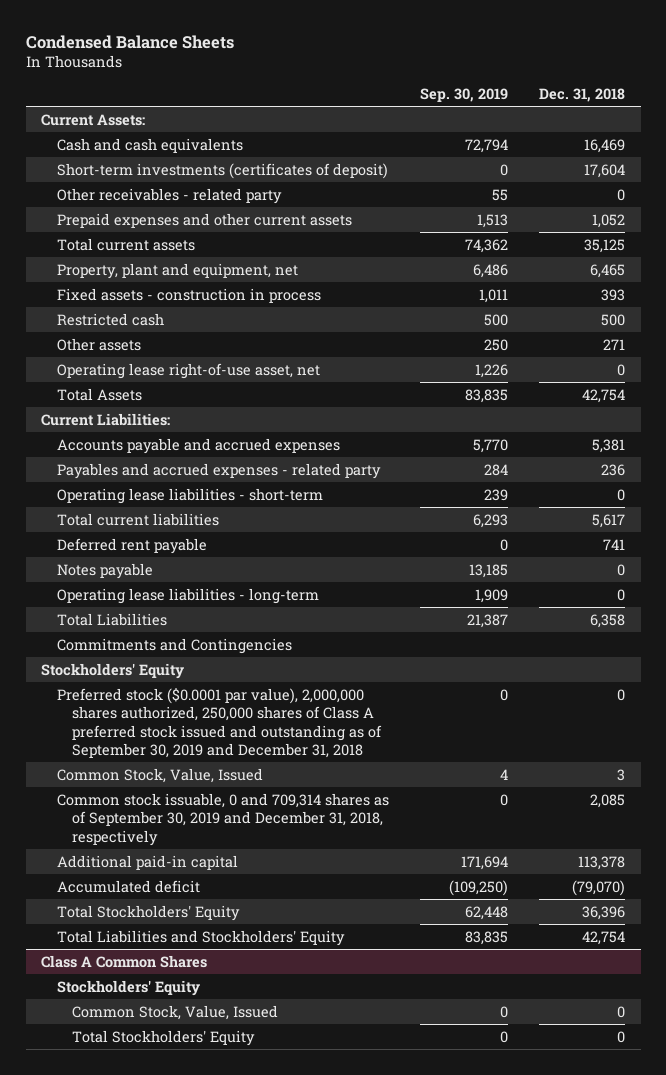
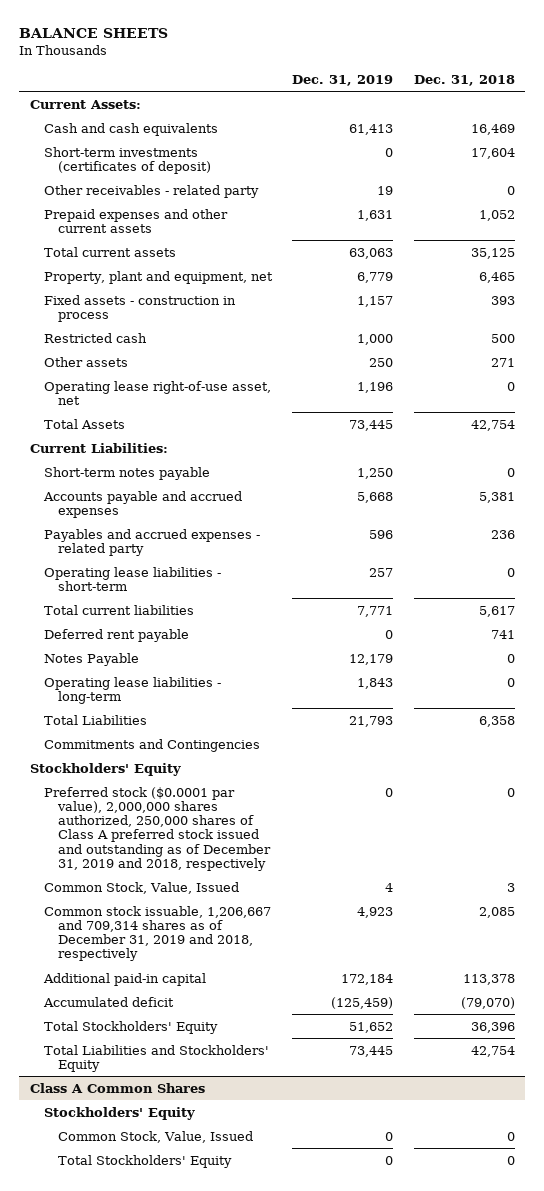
- Condensed Balance Sheets
+ BALANCE SHEETS
- | Sep. 30, 2019 | Dec. 31, 2018
+ | Dec. 31, 2019 | Dec. 31, 2018
+ Short-term notes payable | 1,250 | 0
- Notes payable | 13,185 | 0
+ Notes Payable | 12,179 | 0
- Preferred stock ($0.0001 par value), 2,000,000 shares authorized, 250,000 shares of Class A preferred stock issued and outstanding as of September 30, 2019 and December 31, 2018 | 0 | 0
+ Preferred stock ($0.0001 par value), 2,000,000 shares authorized, 250,000 shares of Class A preferred stock issued and outstanding as of December 31, 2019 and 2018, respectively | 0 | 0
- Common stock issuable, 0 and 709,314 shares as of September 30, 2019 and December 31, 2018, respectively | 0 | 2,085
+ Common stock issuable, 1,206,667 and 709,314 shares as of December 31, 2019 and 2018, respectively | 4,923 | 2,085

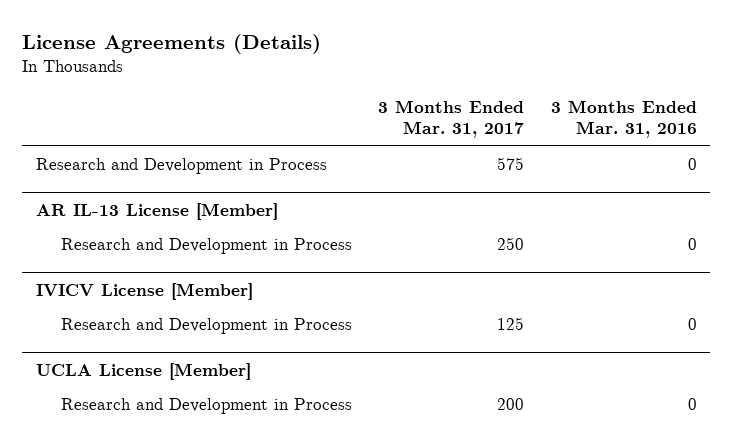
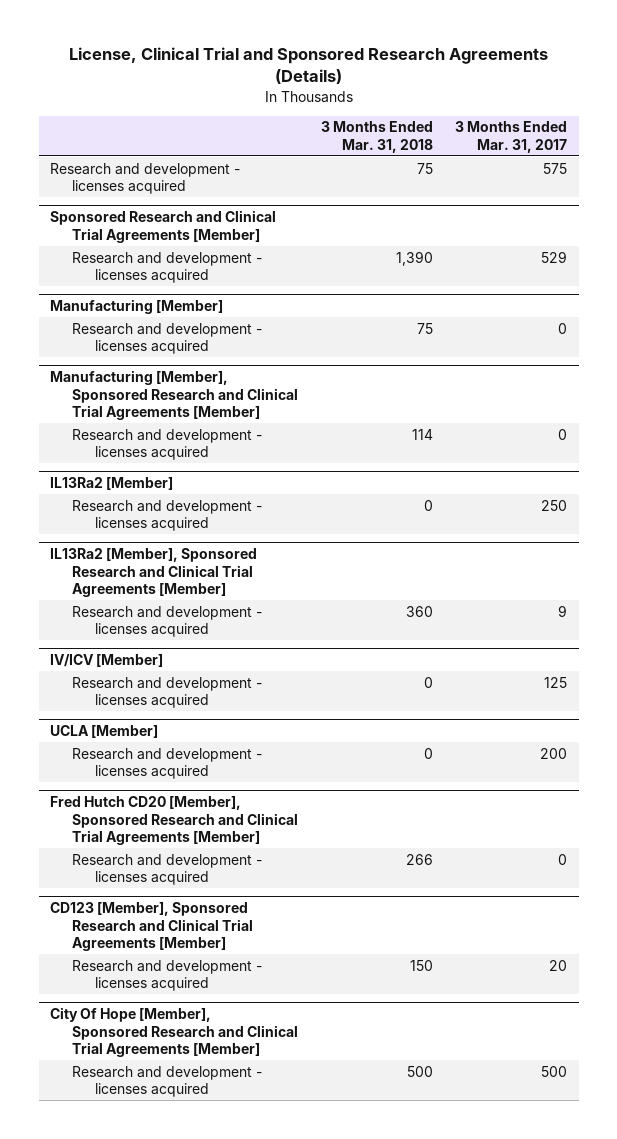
- License Agreements (Details)
+ License, Clinical Trial and Sponsored Research Agreements (Details)
- | 3 Months Ended Mar. 31, 2017 | 3 Months Ended Mar. 31, 2016
+ | 3 Months Ended Mar. 31, 2018 | 3 Months Ended Mar. 31, 2017
- Research and Development in Process | 575 | 0
- AR IL-13 License [Member]
- Research and Development in Process | 250 | 0
- IVICV License [Member]
- Research and Development in Process | 125 | 0
- UCLA License [Member]
- Research and Development in Process | 200 | 0
+ Research and development - licenses acquired | 75 | 575
+ Sponsored Research and Clinical Trial Agreements [Member]
+ Research and development - licenses acquired | 1,390 | 529
+ Manufacturing [Member]
+ Research and development - licenses acquired | 75 | 0
+ Manufacturing [Member], Sponsored Research and Clinical Trial Agreements [Member]
+ Research and development - licenses acquired | 114 | 0
+ IL13Ra2 [Member]
+ Research and development - licenses acquired | 0 | 250
+ IL13Ra2 [Member], Sponsored Research and Clinical Trial Agreements [Member]
+ Research and development - licenses acquired | 360 | 9
+ IV/ICV [Member]
+ Research and development - licenses acquired | 0 | 125
+ UCLA [Member]
+ Research and development - licenses acquired | 0 | 200
+ Fred Hutch CD20 [Member], Sponsored Research and Clinical Trial Agreements [Member]
+ Research and development - licenses acquired | 266 | 0
+ CD123 [Member], Sponsored Research and Clinical Trial Agreements [Member]
+ Research and development - licenses acquired | 150 | 20
+ City Of Hope [Member], Sponsored Research and Clinical Trial Agreements [Member]
+ Research and development - licenses acquired | 500 | 500

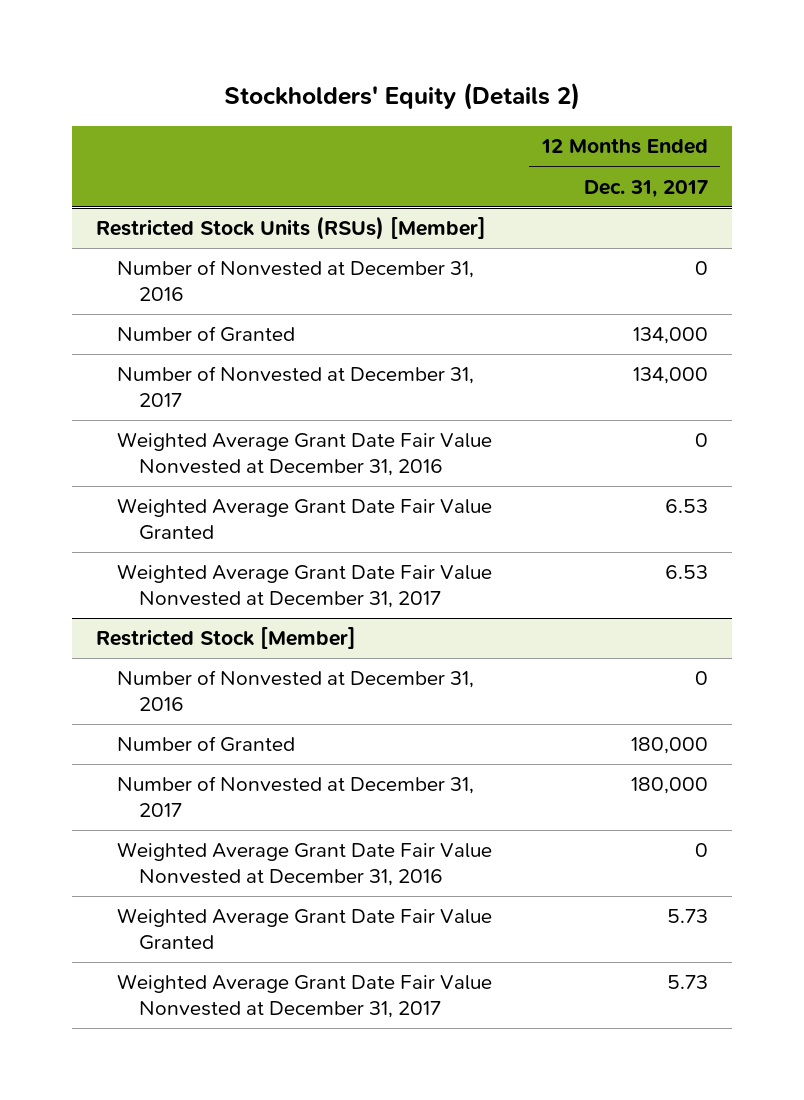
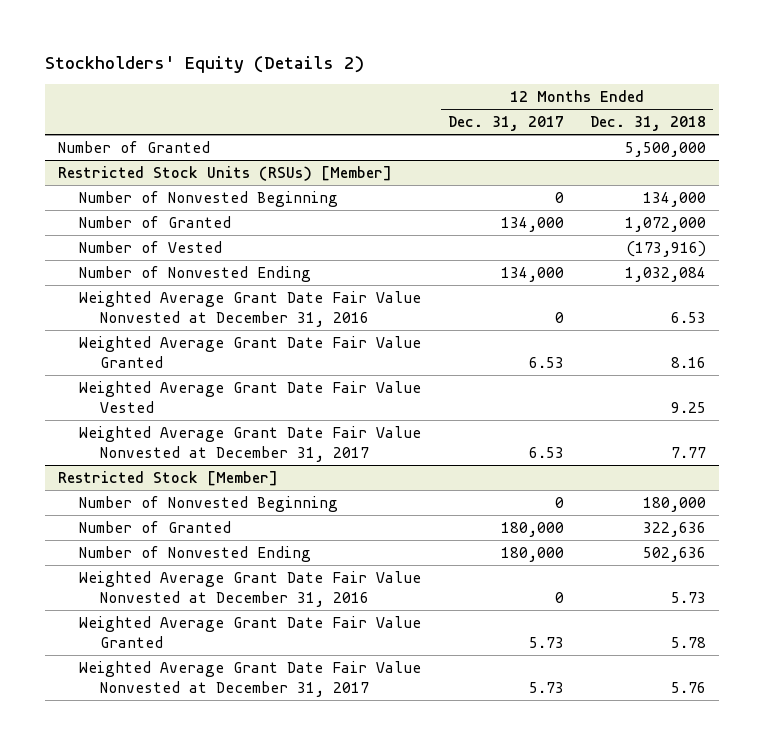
- | 12 Months Ended Dec. 31, 2017
+ | 12 Months Ended Dec. 31, 2017 | 12 Months Ended Dec. 31, 2018
+ Number of Granted | | 5,500,000
@ Restricted Stock Units (RSUs) [Member]
- Number of Nonvested at December 31, 2016 | 0
+ Number of Nonvested Beginning | 0 | 134,000
- Number of Nonvested at December 31, 2017 | 134,000
+ Number of Vested | | (173,916)
+ Number of Nonvested Ending | 134,000 | 1,032,084
+ Weighted Average Grant Date Fair Value Vested | | 9.25
@ Restricted Stock [Member]
- Number of Nonvested at December 31, 2016 | 0
+ Number of Nonvested Beginning | 0 | 180,000
- Number of Nonvested at December 31, 2017 | 180,000
+ Number of Nonvested Ending | 180,000 | 502,636

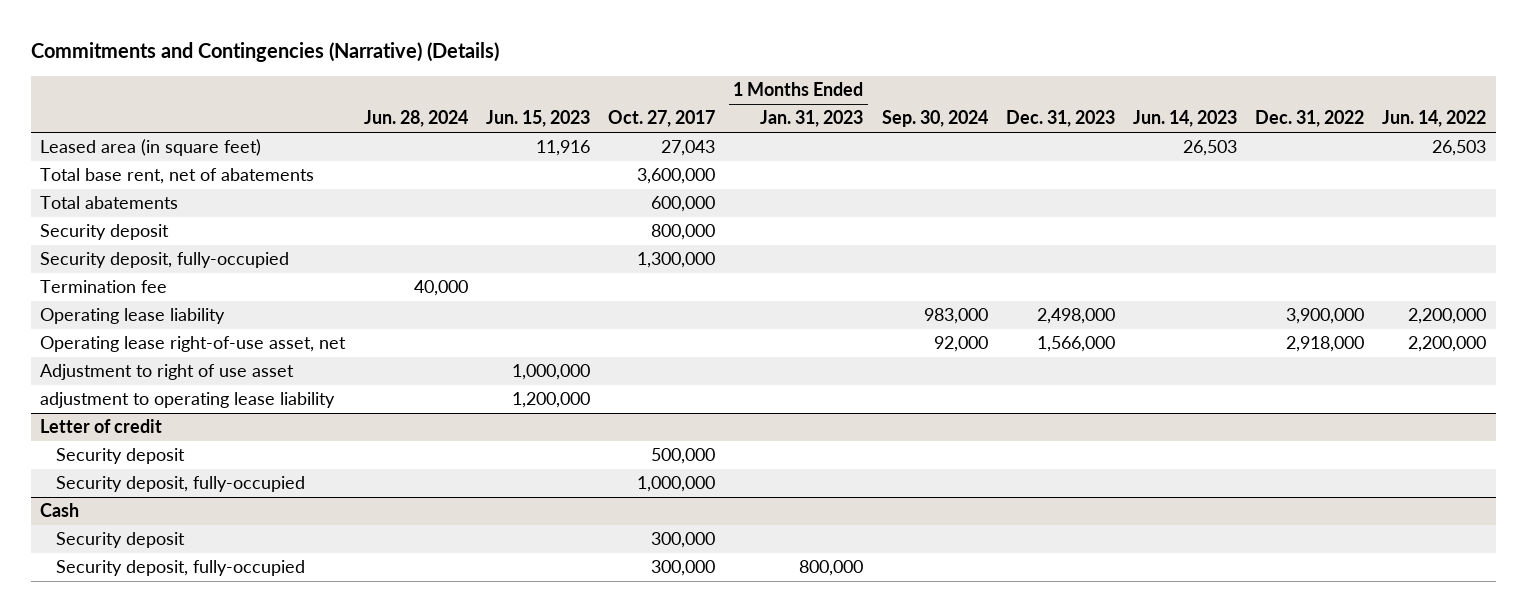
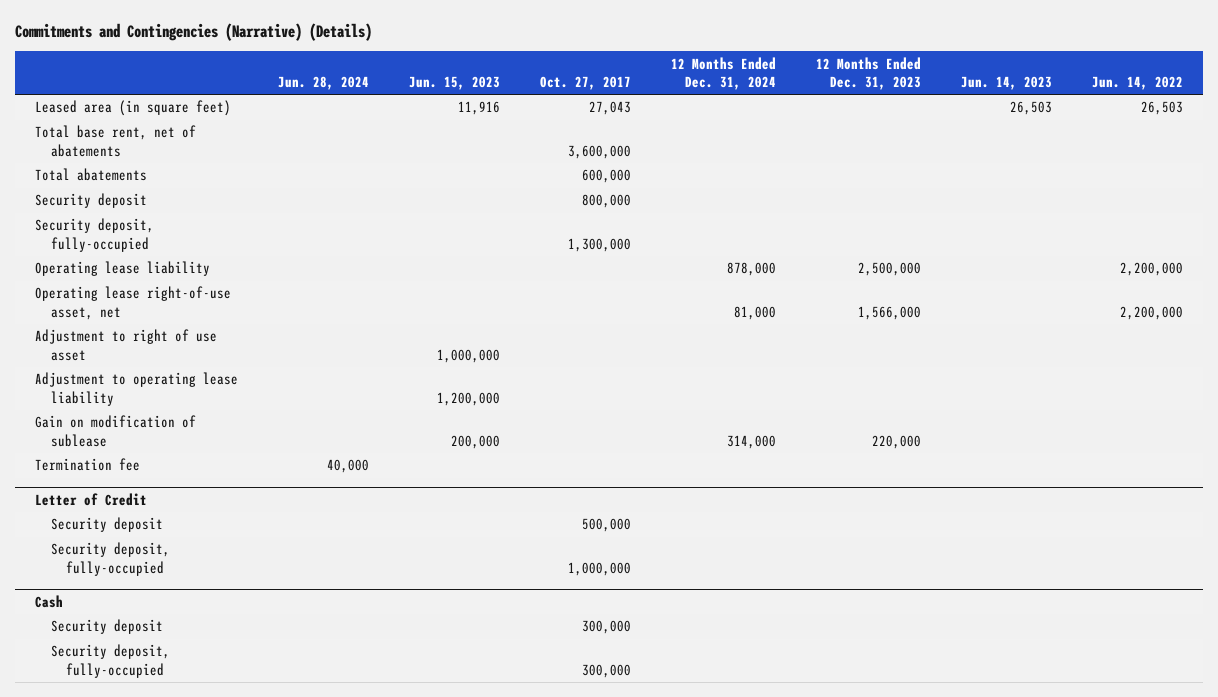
- | Jun. 28, 2024 | Jun. 15, 2023 | Oct. 27, 2017 | 1 Months Ended Jan. 31, 2023 | Sep. 30, 2024 | Dec. 31, 2023 | Jun. 14, 2023 | Dec. 31, 2022 | Jun. 14, 2022
+ | Jun. 28, 2024 | Jun. 15, 2023 | Oct. 27, 2017 | 12 Months Ended Dec. 31, 2024 | 12 Months Ended Dec. 31, 2023 | Jun. 14, 2023 | Jun. 14, 2022
- adjustment to operating lease liability | | 1,200,000 | | | | | | |
- Letter of credit
+ Adjustment to operating lease liability | | 1,200,000 | | | | |
+ Gain on modification of sublease | | 200,000 | | 314,000 | 220,000 | |
moved down: Termination fee | 40,000 | | | | | |
+ Letter of Credit

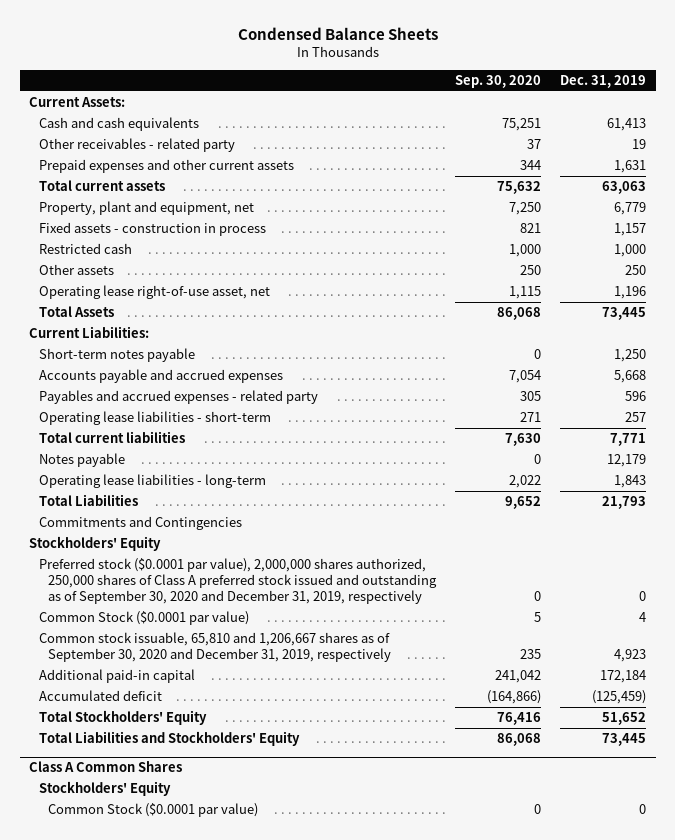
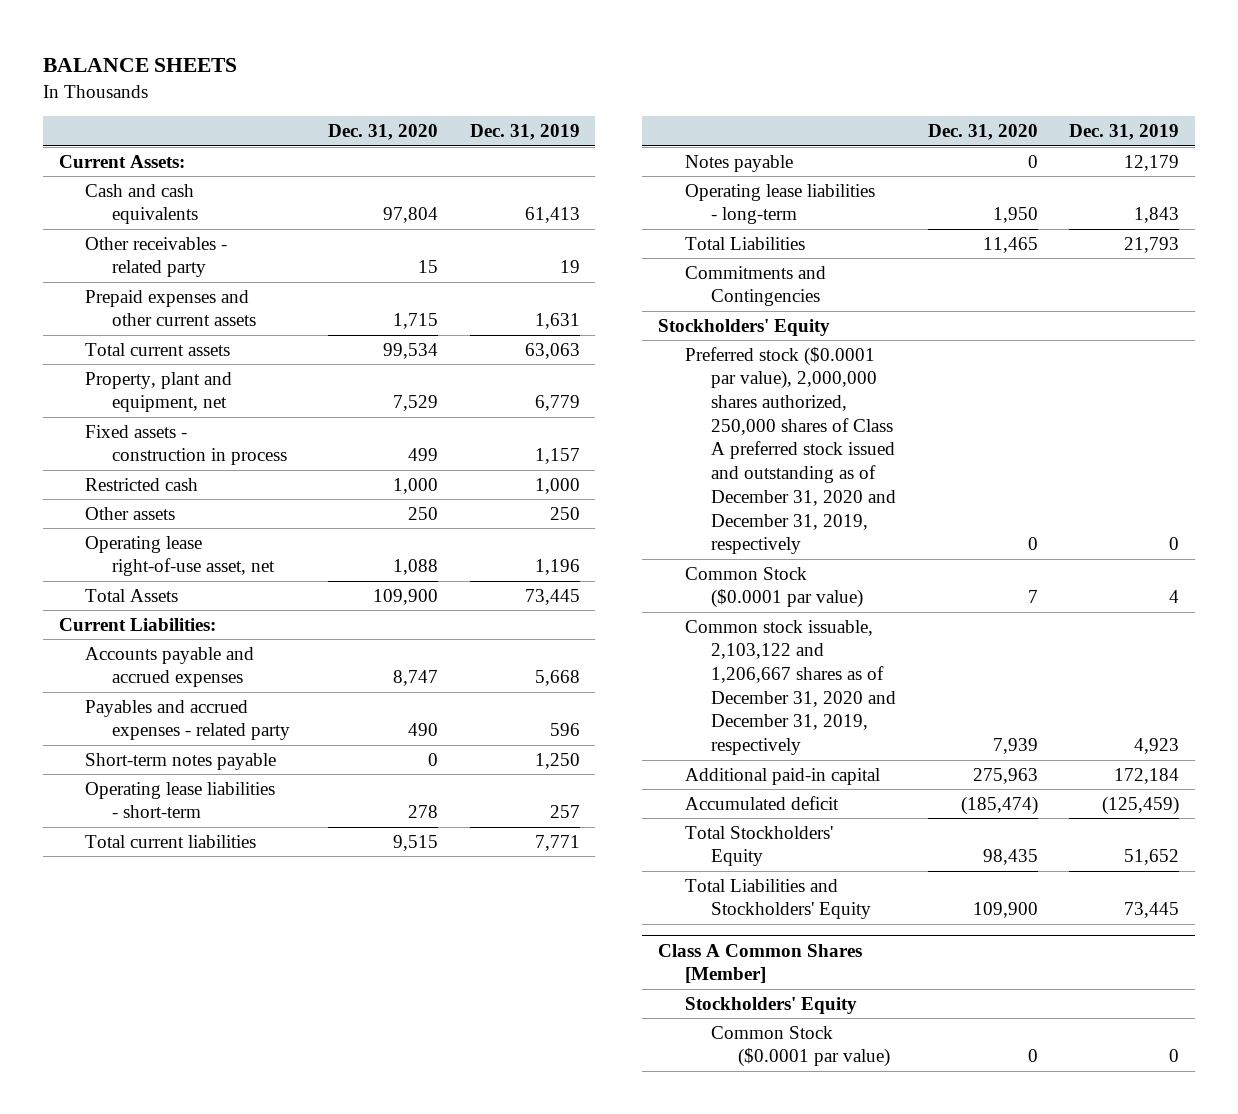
- Condensed Balance Sheets
+ BALANCE SHEETS
- | Sep. 30, 2020 | Dec. 31, 2019
+ | Dec. 31, 2020 | Dec. 31, 2019
moved down: Short-term notes payable | 0 | 1,250
- Preferred stock ($0.0001 par value), 2,000,000 shares authorized, 250,000 shares of Class A preferred stock issued and outstanding as of September 30, 2020 and December 31, 2019, respectively | 0 | 0
+ Preferred stock ($0.0001 par value), 2,000,000 shares authorized, 250,000 shares of Class A preferred stock issued and outstanding as of December 31, 2020 and December 31, 2019, respectively | 0 | 0
- Common stock issuable, 65,810 and 1,206,667 shares as of September 30, 2020 and December 31, 2019, respectively | 235 | 4,923
+ Common stock issuable, 2,103,122 and 1,206,667 shares as of December 31, 2020 and December 31, 2019, respectively | 7,939 | 4,923
- Class A Common Shares
+ Class A Common Shares [Member]

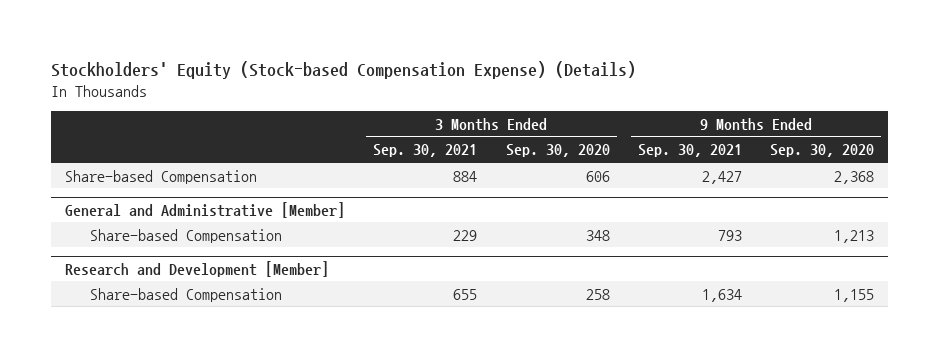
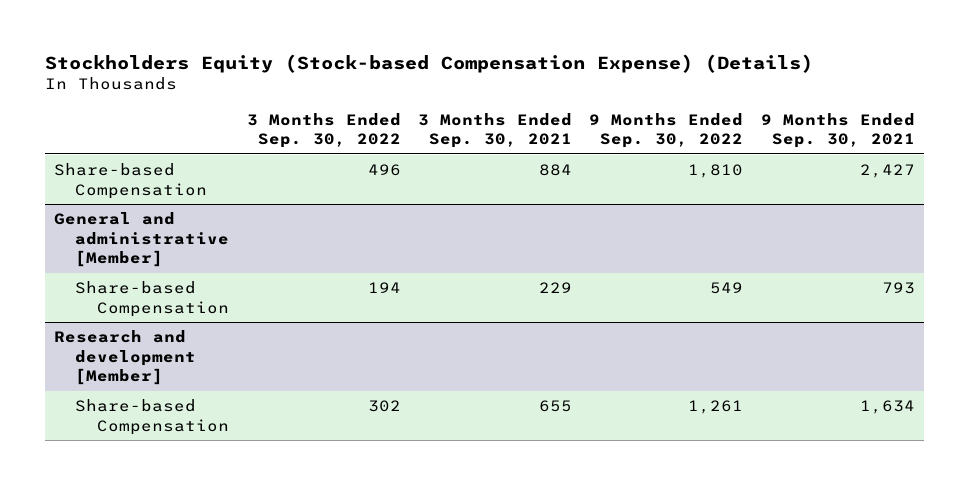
- Stockholders' Equity (Stock-based Compensation Expense) (Details)
+ Stockholders Equity (Stock-based Compensation Expense) (Details)
- | 3 Months Ended Sep. 30, 2021 | 3 Months Ended Sep. 30, 2020 | 9 Months Ended Sep. 30, 2021 | 9 Months Ended Sep. 30, 2020
+ | 3 Months Ended Sep. 30, 2022 | 3 Months Ended Sep. 30, 2021 | 9 Months Ended Sep. 30, 2022 | 9 Months Ended Sep. 30, 2021
- General and Administrative [Member]
+ General and administrative [Member]
- Research and Development [Member]
+ Research and development [Member]

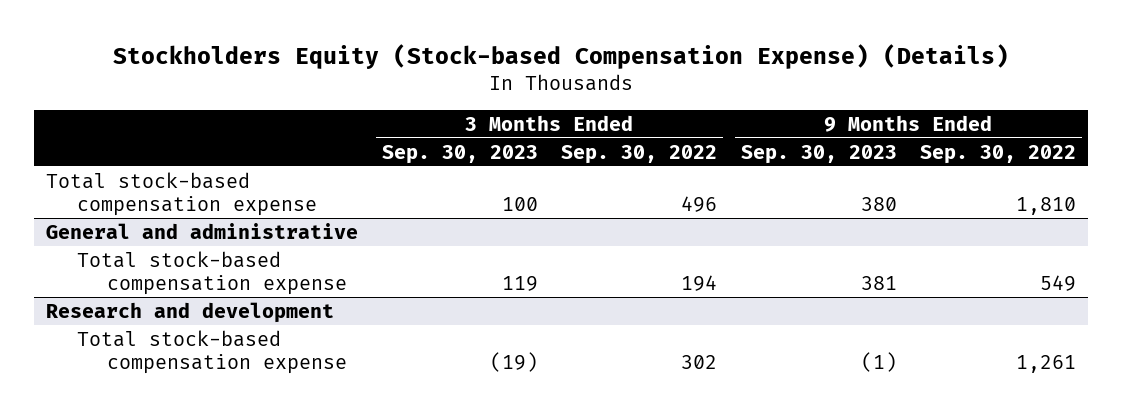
- | 3 Months Ended Sep. 30, 2022 | 3 Months Ended Sep. 30, 2021 | 9 Months Ended Sep. 30, 2022 | 9 Months Ended Sep. 30, 2021
+ | 3 Months Ended Sep. 30, 2023 | 3 Months Ended Sep. 30, 2022 | 9 Months Ended Sep. 30, 2023 | 9 Months Ended Sep. 30, 2022
- Share-based Compensation | 496 | 884 | 1,810 | 2,427
- General and administrative [Member]
- Share-based Compensation | 194 | 229 | 549 | 793
- Research and development [Member]
- Share-based Compensation | 302 | 655 | 1,261 | 1,634
+ Total stock-based compensation expense | 100 | 496 | 380 | 1,810
+ General and administrative
+ Total stock-based compensation expense | 119 | 194 | 381 | 549
+ Research and development
+ Total stock-based compensation expense | (19) | 302 | (1) | 1,261

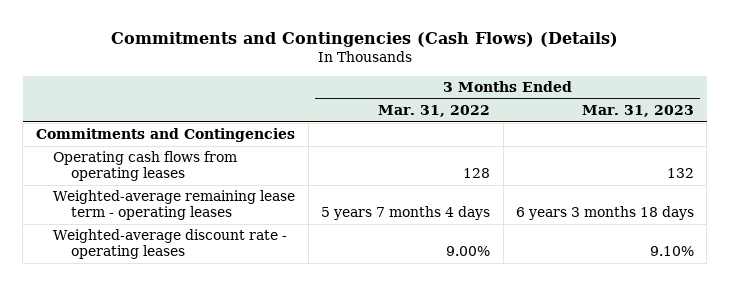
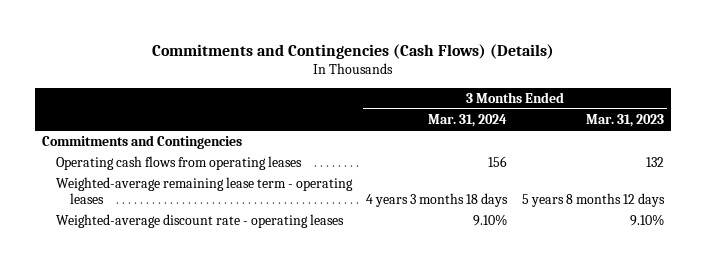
- | 3 Months Ended Mar. 31, 2022 | 3 Months Ended Mar. 31, 2023
+ | 3 Months Ended Mar. 31, 2024 | 3 Months Ended Mar. 31, 2023
- Weighted-average remaining lease term - operating leases | 5 years 7 months 4 days | 6 years 3 months 18 days
+ Weighted-average remaining lease term - operating leases | 4 years 3 months 18 days | 5 years 8 months 12 days

